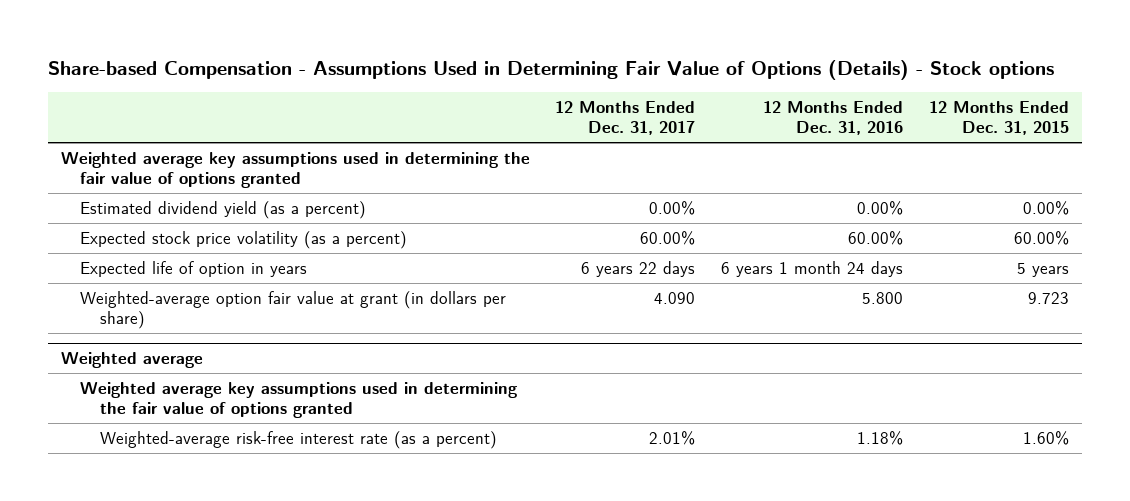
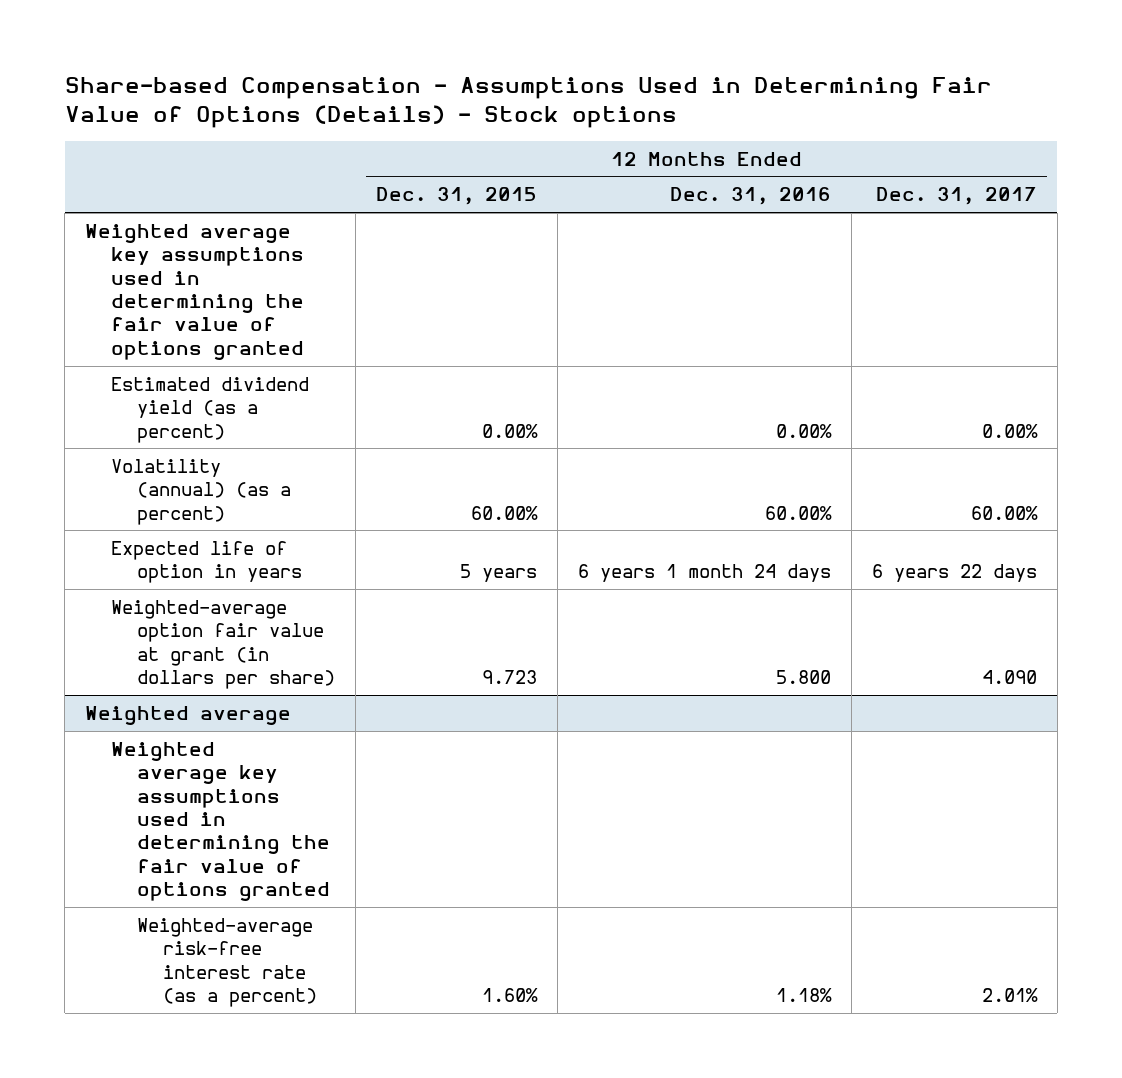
- | 12 Months Ended Dec. 31, 2017 | 12 Months Ended Dec. 31, 2016 | 12 Months Ended Dec. 31, 2015
+ | 12 Months Ended Dec. 31, 2015 | 12 Months Ended Dec. 31, 2016 | 12 Months Ended Dec. 31, 2017
- Expected stock price volatility (as a percent) | 60.00% | 60.00% | 60.00%
+ Volatility (annual) (as a percent) | 60.00% | 60.00% | 60.00%

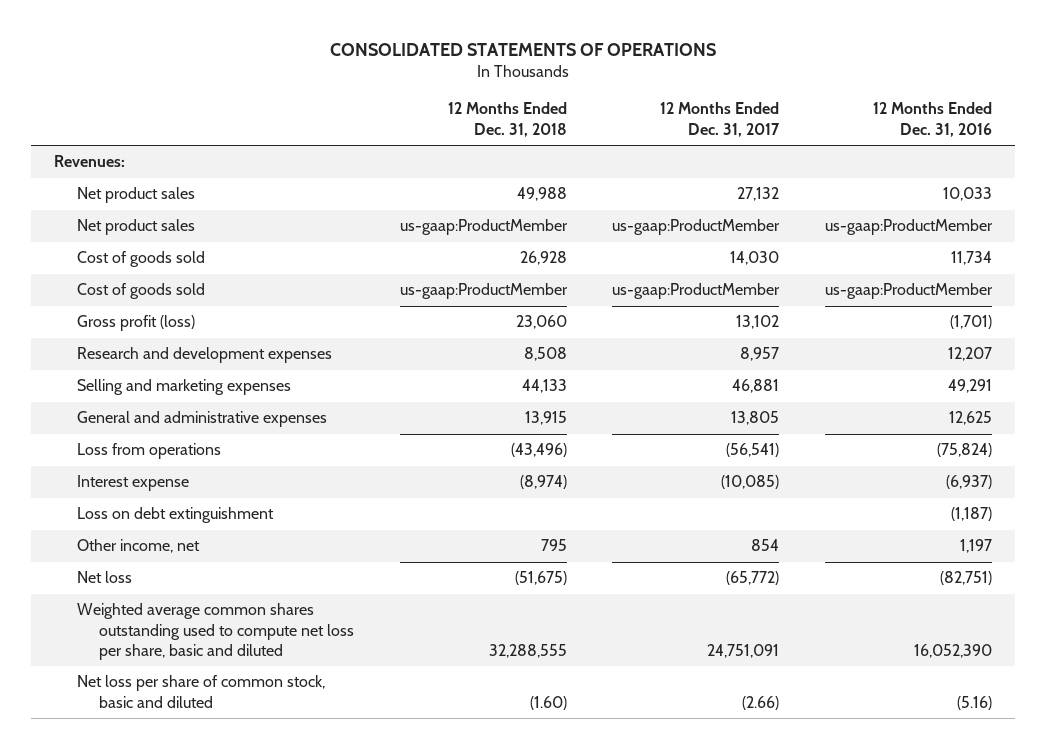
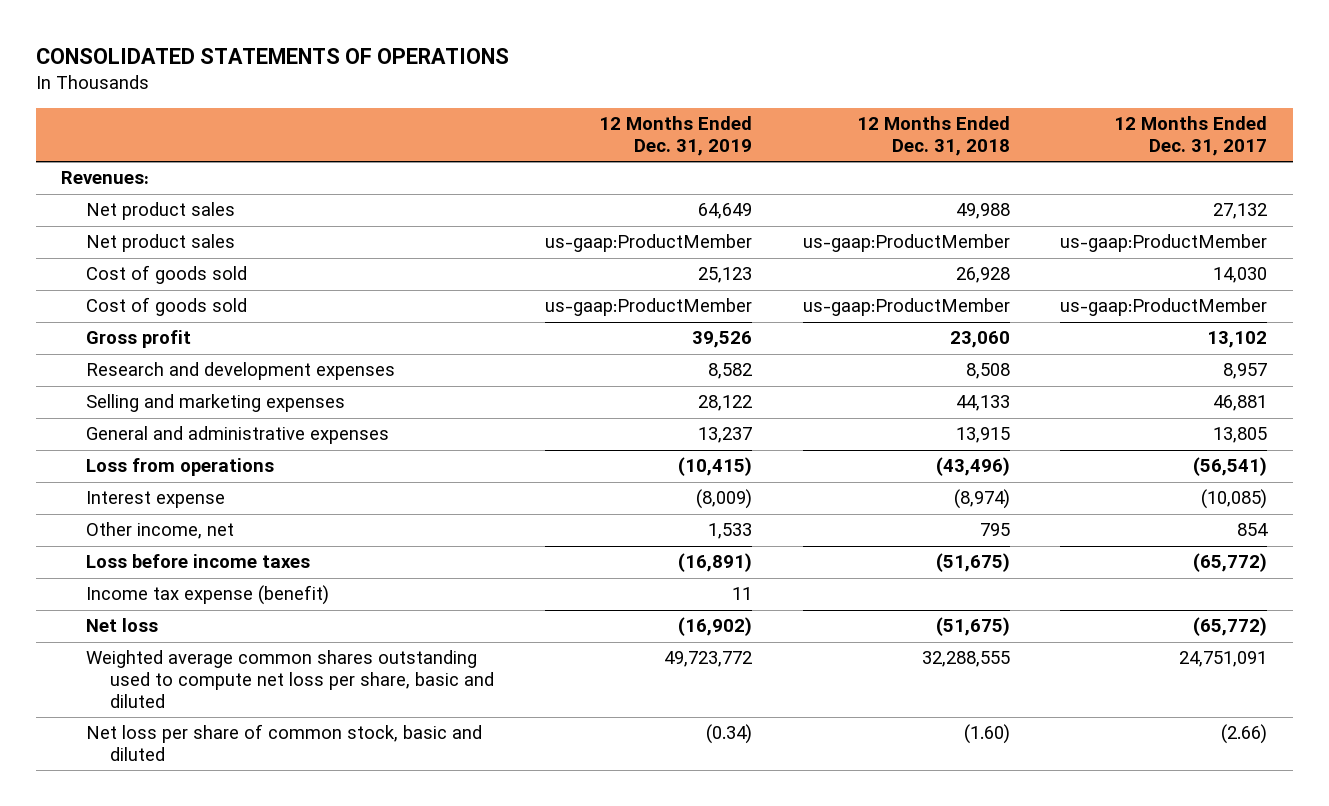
- | 12 Months Ended Dec. 31, 2018 | 12 Months Ended Dec. 31, 2017 | 12 Months Ended Dec. 31, 2016
+ | 12 Months Ended Dec. 31, 2019 | 12 Months Ended Dec. 31, 2018 | 12 Months Ended Dec. 31, 2017
- Gross profit (loss) | 23,060 | 13,102 | (1,701)
+ Gross profit | 39,526 | 23,060 | 13,102
- Loss on debt extinguishment | | | (1,187)
+ Loss before income taxes | (16,891) | (51,675) | (65,772)
+ Income tax expense (benefit) | 11 | |

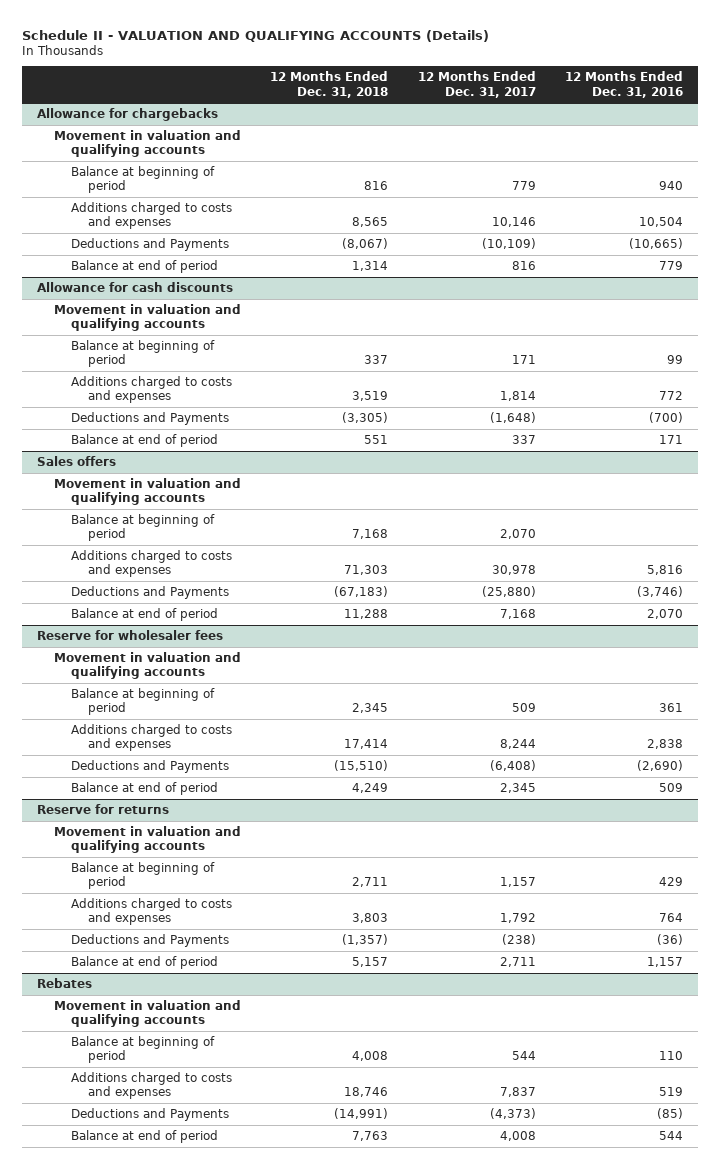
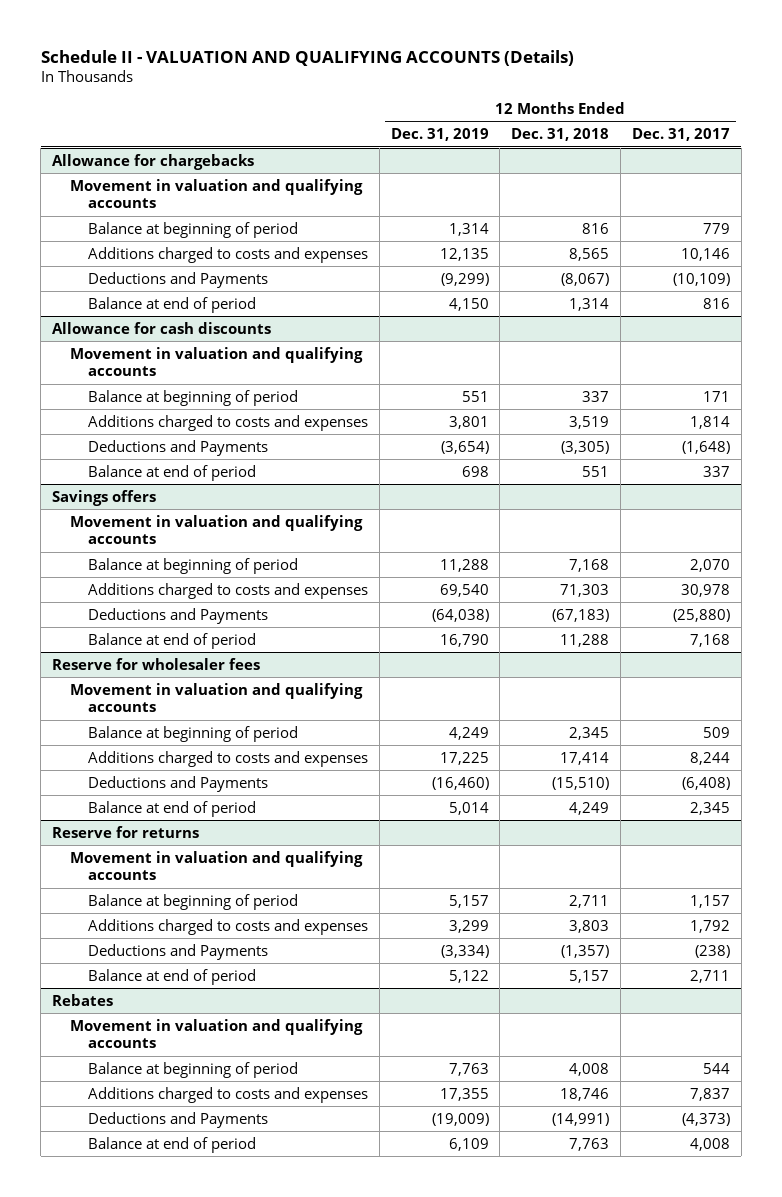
- | 12 Months Ended Dec. 31, 2018 | 12 Months Ended Dec. 31, 2017 | 12 Months Ended Dec. 31, 2016
+ | 12 Months Ended Dec. 31, 2019 | 12 Months Ended Dec. 31, 2018 | 12 Months Ended Dec. 31, 2017
- Sales offers
+ Savings offers

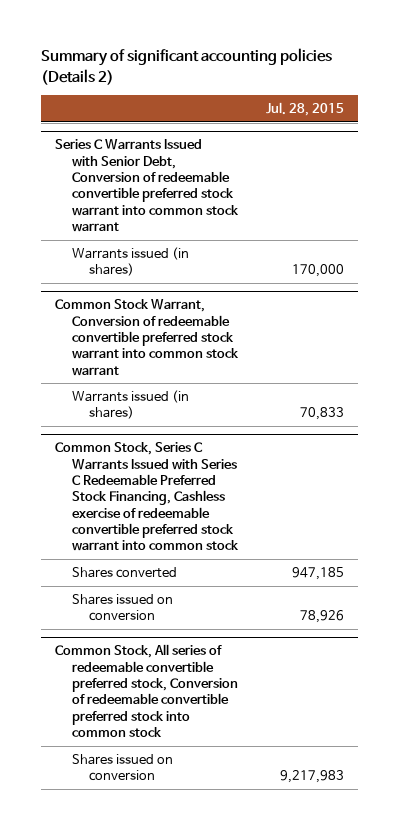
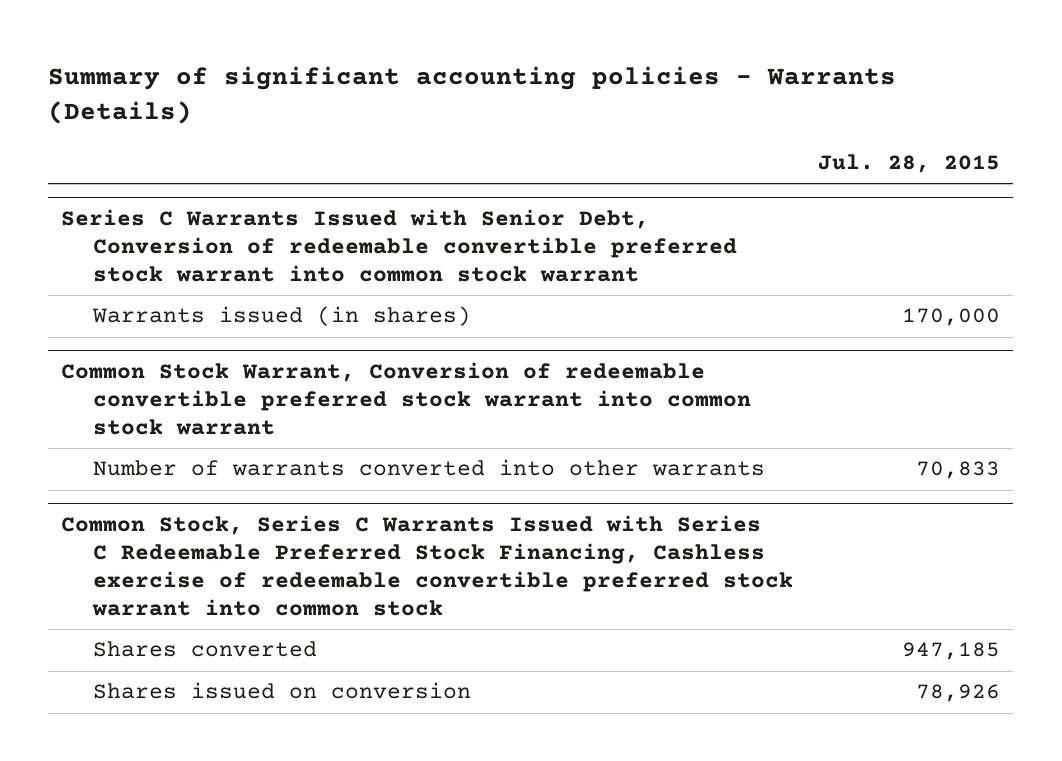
- Summary of significant accounting policies (Details 2)
+ Summary of significant accounting policies - Warrants (Details)
@ Common Stock Warrant, Conversion of redeemable convertible preferred stock warrant into common stock warrant
- Warrants issued (in shares) | 70,833
+ Number of warrants converted into other warrants | 70,833
- Common Stock, All series of redeemable convertible preferred stock, Conversion of redeemable convertible preferred stock into common stock
- Shares issued on conversion | 9,217,983

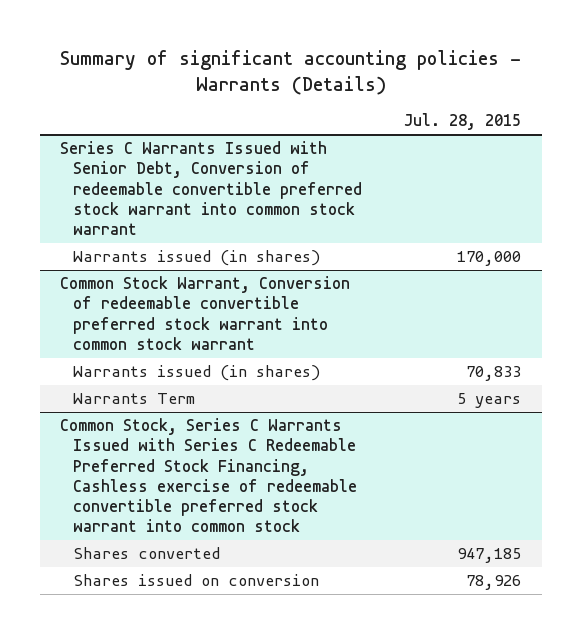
@ Common Stock Warrant, Conversion of redeemable convertible preferred stock warrant into common stock warrant
- Number of warrants converted into other warrants | 70,833
+ Warrants issued (in shares) | 70,833
+ Warrants Term | 5 years

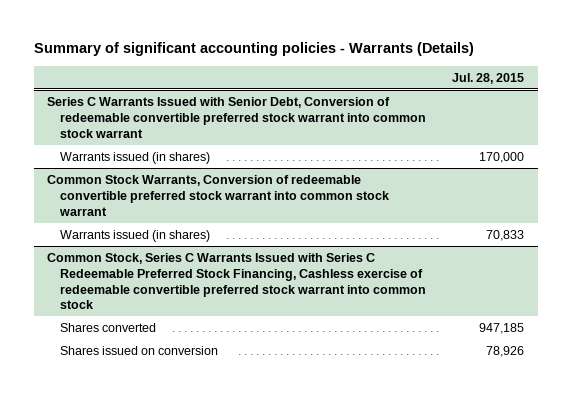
- Common Stock Warrant, Conversion of redeemable convertible preferred stock warrant into common stock warrant
+ Common Stock Warrants, Conversion of redeemable convertible preferred stock warrant into common stock warrant
- Warrants Term | 5 years

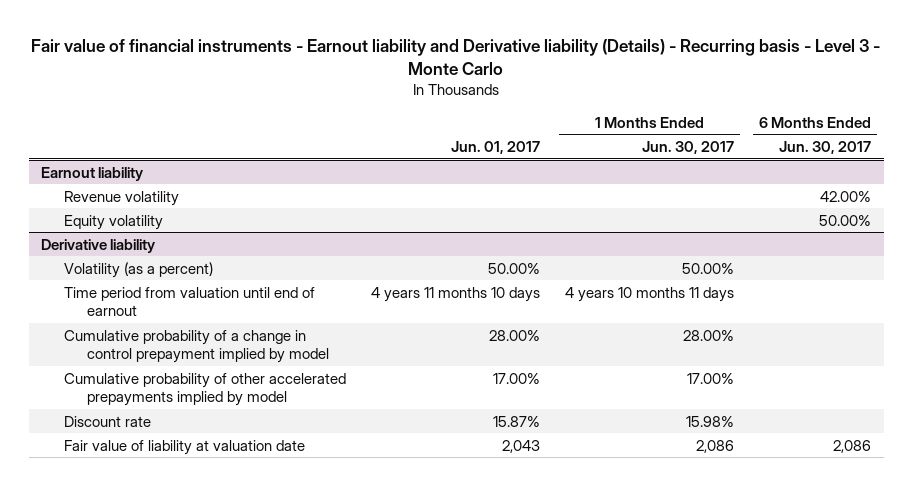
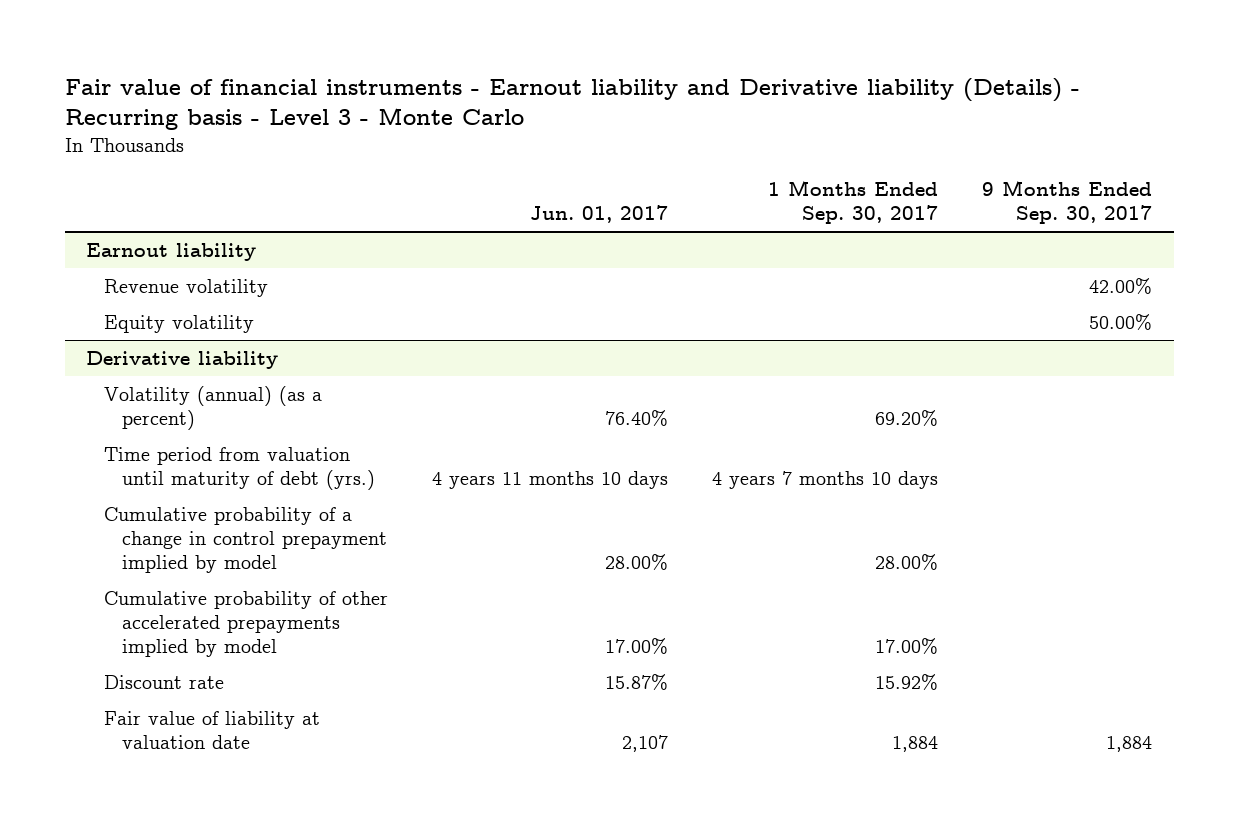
- | Jun. 01, 2017 | 1 Months Ended Jun. 30, 2017 | 6 Months Ended Jun. 30, 2017
+ | Jun. 01, 2017 | 1 Months Ended Sep. 30, 2017 | 9 Months Ended Sep. 30, 2017
@ Derivative liability
- Volatility (as a percent) | 50.00% | 50.00% |
- Time period from valuation until end of earnout | 4 years 11 months 10 days | 4 years 10 months 11 days |
+ Volatility (annual) (as a percent) | 76.40% | 69.20% |
+ Time period from valuation until maturity of debt (yrs.) | 4 years 11 months 10 days | 4 years 7 months 10 days |
- Fair value of liability at valuation date | 2,043 | 2,086 | 2,086
+ Fair value of liability at valuation date | 2,107 | 1,884 | 1,884

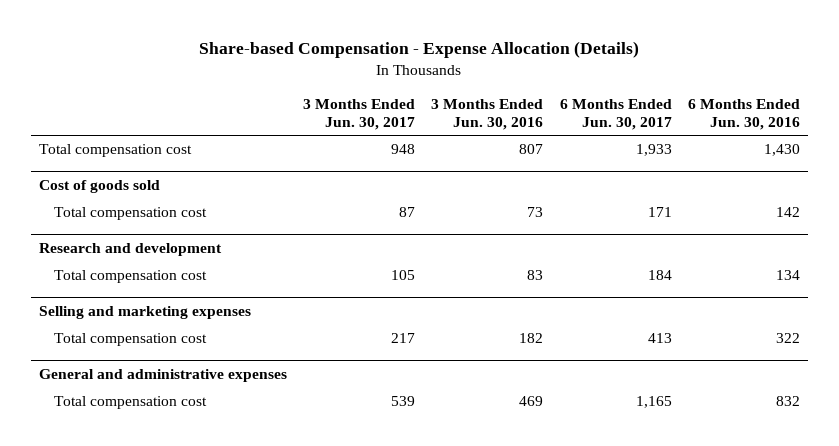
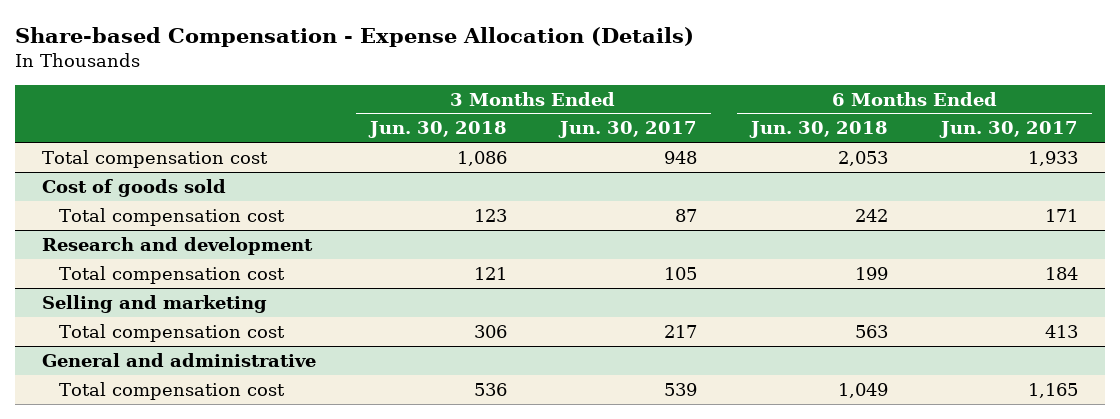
- | 3 Months Ended Jun. 30, 2017 | 3 Months Ended Jun. 30, 2016 | 6 Months Ended Jun. 30, 2017 | 6 Months Ended Jun. 30, 2016
+ | 3 Months Ended Jun. 30, 2018 | 3 Months Ended Jun. 30, 2017 | 6 Months Ended Jun. 30, 2018 | 6 Months Ended Jun. 30, 2017
- Selling and marketing expenses
+ Selling and marketing
- General and administrative expenses
+ General and administrative

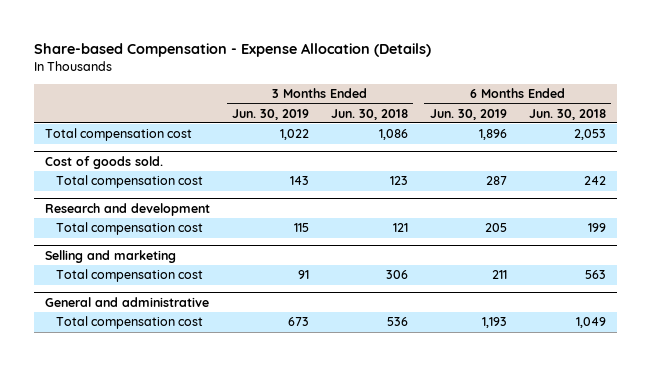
- | 3 Months Ended Jun. 30, 2018 | 3 Months Ended Jun. 30, 2017 | 6 Months Ended Jun. 30, 2018 | 6 Months Ended Jun. 30, 2017
+ | 3 Months Ended Jun. 30, 2019 | 3 Months Ended Jun. 30, 2018 | 6 Months Ended Jun. 30, 2019 | 6 Months Ended Jun. 30, 2018
- Cost of goods sold
+ Cost of goods sold.

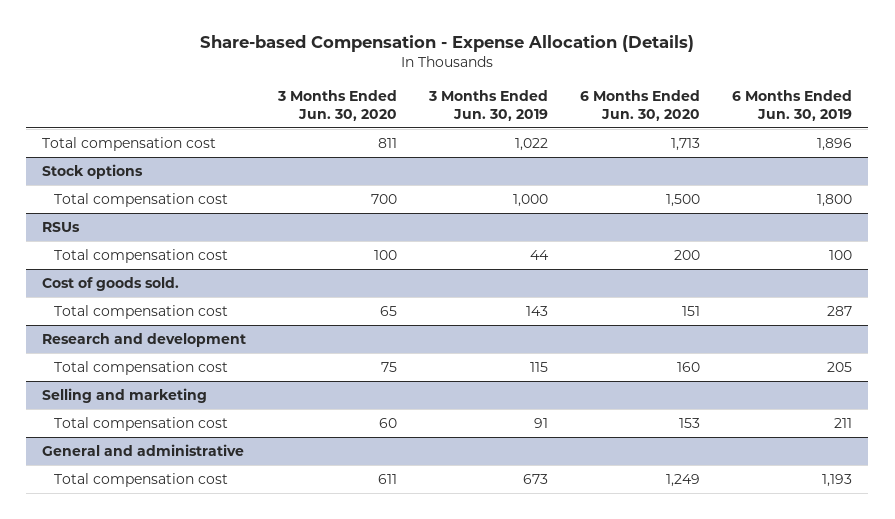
- | 3 Months Ended Jun. 30, 2019 | 3 Months Ended Jun. 30, 2018 | 6 Months Ended Jun. 30, 2019 | 6 Months Ended Jun. 30, 2018
+ | 3 Months Ended Jun. 30, 2020 | 3 Months Ended Jun. 30, 2019 | 6 Months Ended Jun. 30, 2020 | 6 Months Ended Jun. 30, 2019
+ Stock options
+ Total compensation cost | 700 | 1,000 | 1,500 | 1,800
+ RSUs
+ Total compensation cost | 100 | 44 | 200 | 100

